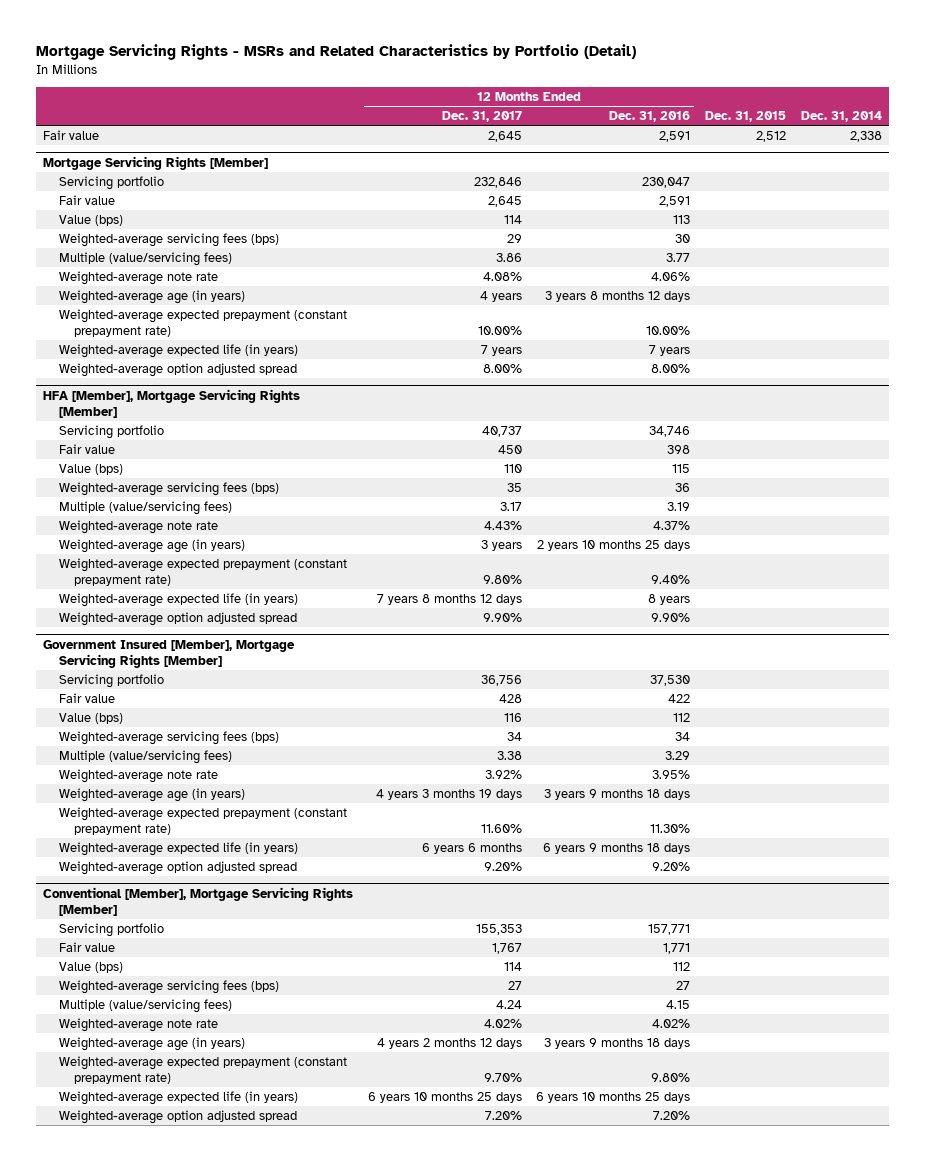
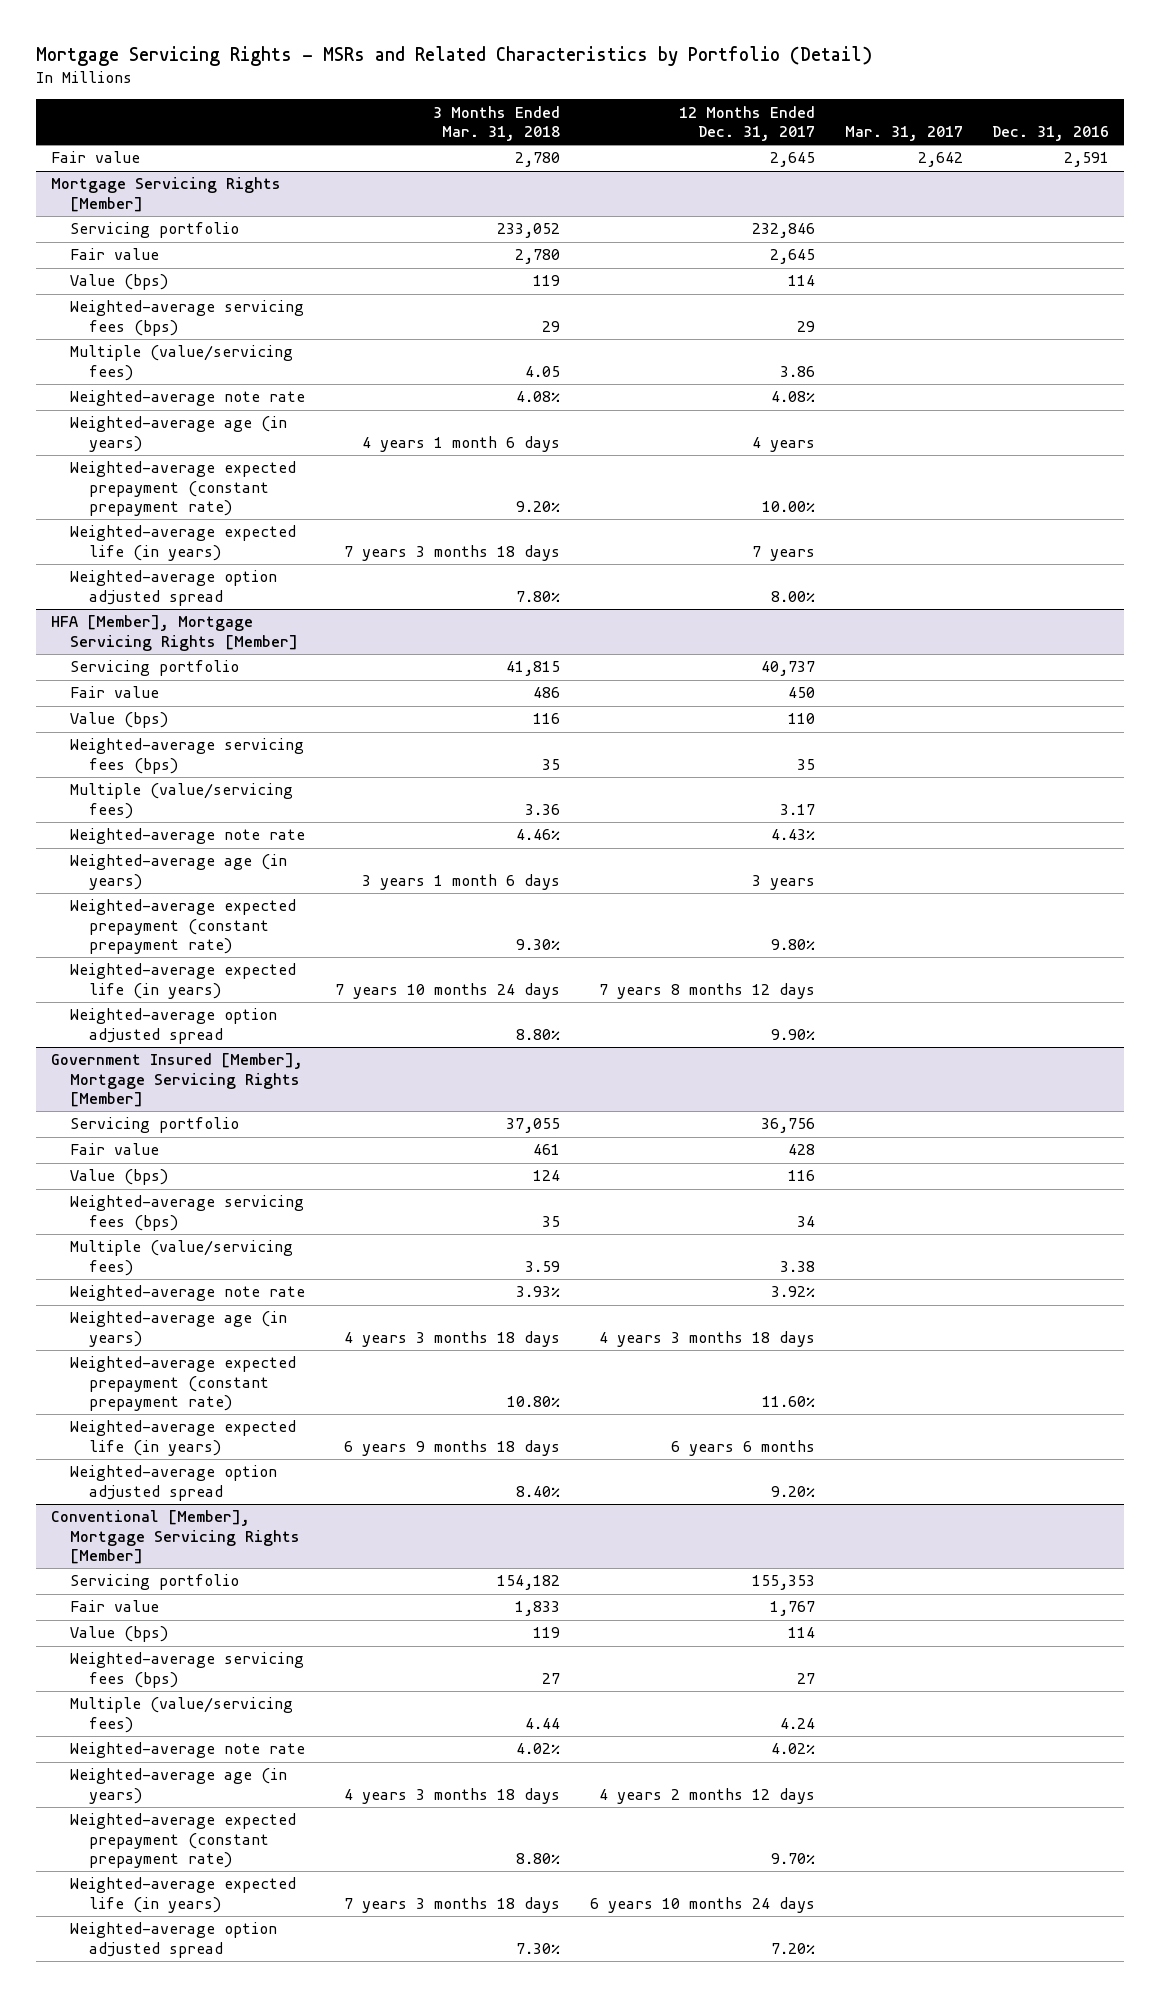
- | 12 Months Ended Dec. 31, 2017 | 12 Months Ended Dec. 31, 2016 | Dec. 31, 2015 | Dec. 31, 2014
+ | 3 Months Ended Mar. 31, 2018 | 12 Months Ended Dec. 31, 2017 | Mar. 31, 2017 | Dec. 31, 2016
@ Government Insured [Member], Mortgage Servicing Rights [Member]
- Weighted-average age (in years) | 4 years 3 months 19 days | 3 years 9 months 18 days | |
+ Weighted-average age (in years) | 4 years 3 months 18 days | 4 years 3 months 18 days | |
@ Conventional [Member], Mortgage Servicing Rights [Member]
- Weighted-average expected life (in years) | 6 years 10 months 25 days | 6 years 10 months 25 days | |
+ Weighted-average expected life (in years) | 7 years 3 months 18 days | 6 years 10 months 24 days | |

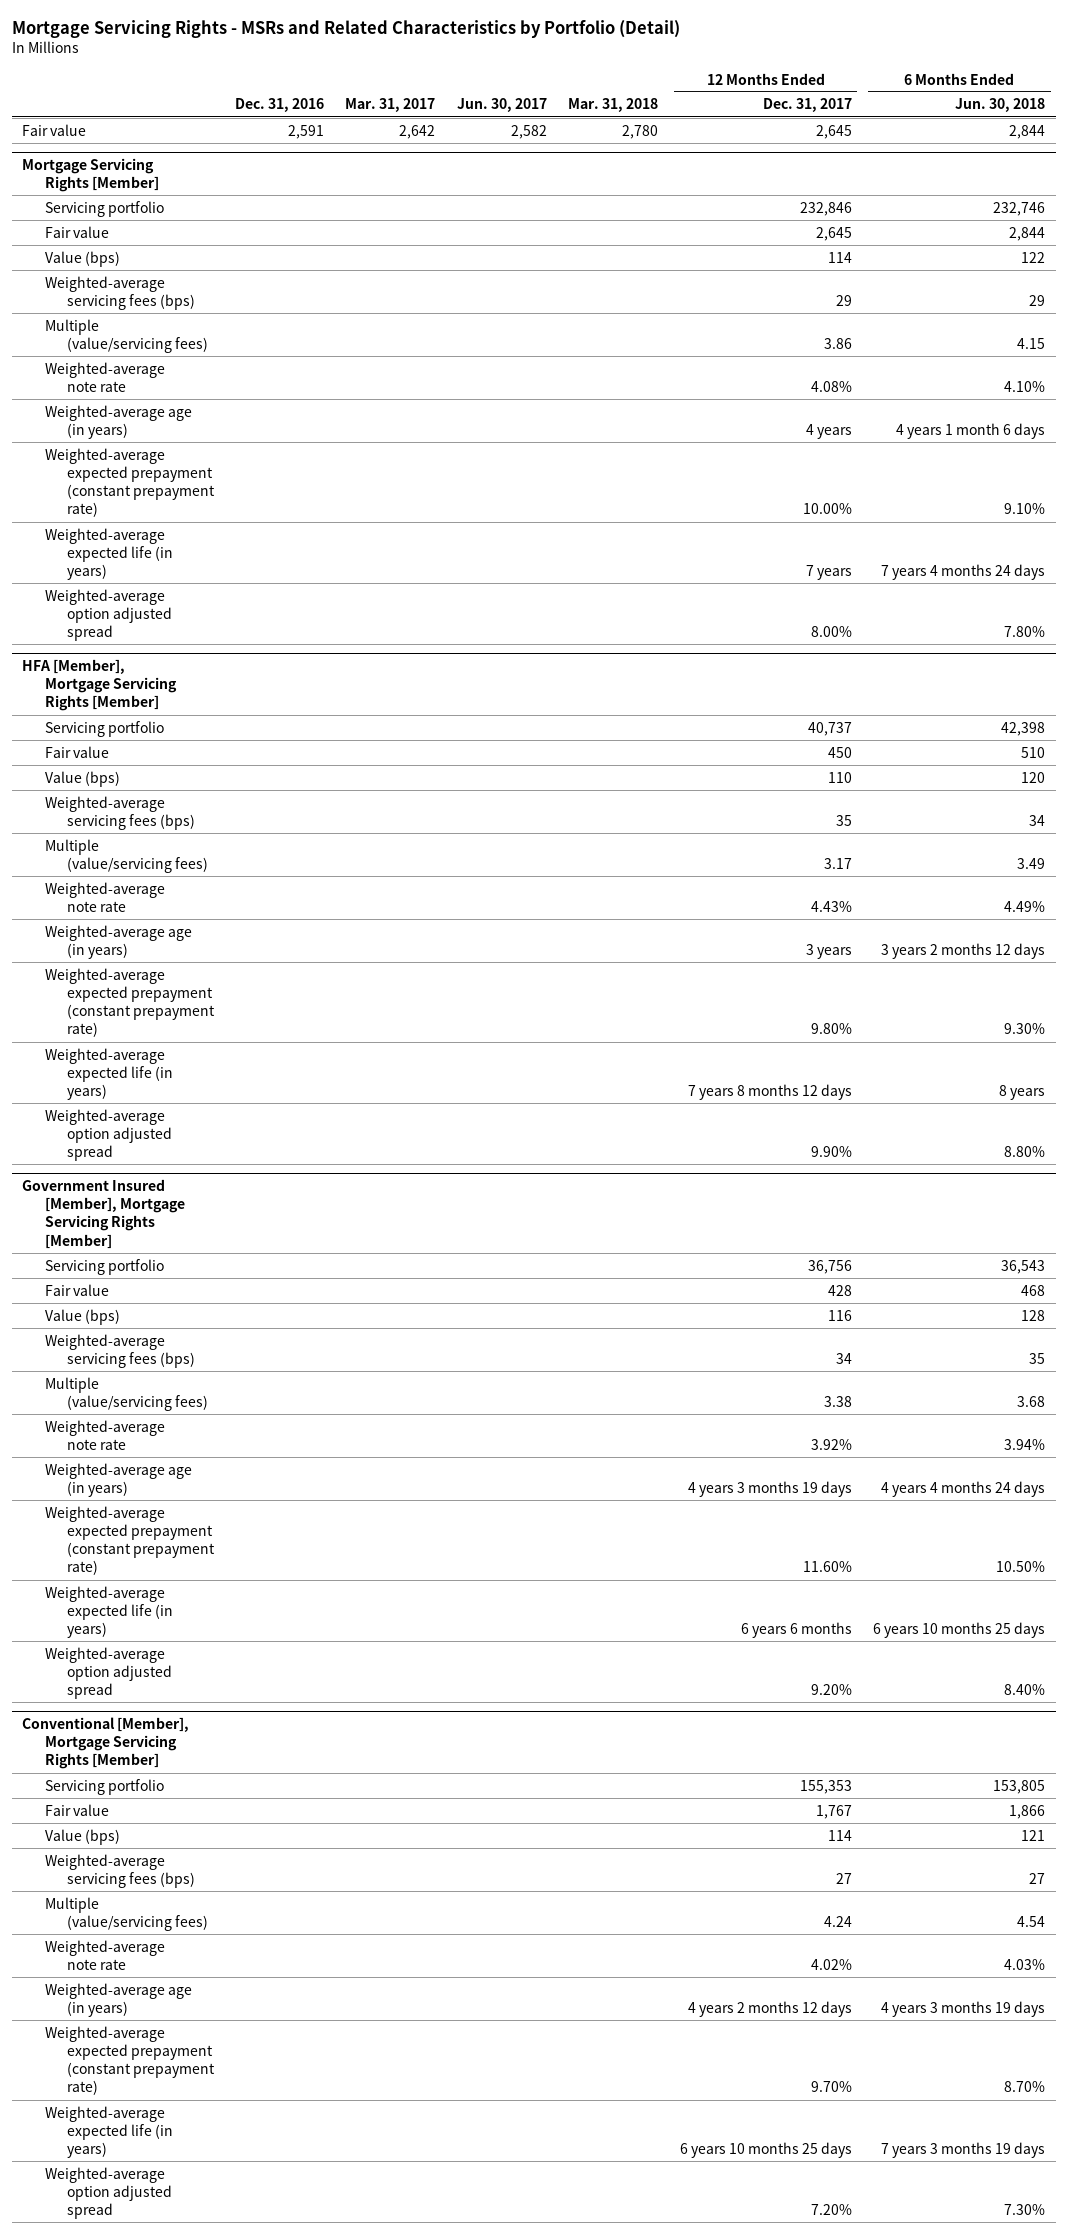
- | 3 Months Ended Mar. 31, 2018 | 12 Months Ended Dec. 31, 2017 | Mar. 31, 2017 | Dec. 31, 2016
+ | Dec. 31, 2016 | Mar. 31, 2017 | Jun. 30, 2017 | Mar. 31, 2018 | 12 Months Ended Dec. 31, 2017 | 6 Months Ended Jun. 30, 2018
@ Government Insured [Member], Mortgage Servicing Rights [Member]
- Weighted-average age (in years) | 4 years 3 months 18 days | 4 years 3 months 18 days | |
+ Weighted-average age (in years) | | | | | 4 years 3 months 19 days | 4 years 4 months 24 days
@ Conventional [Member], Mortgage Servicing Rights [Member]
- Weighted-average expected life (in years) | 7 years 3 months 18 days | 6 years 10 months 24 days | |
+ Weighted-average expected life (in years) | | | | | 6 years 10 months 25 days | 7 years 3 months 19 days

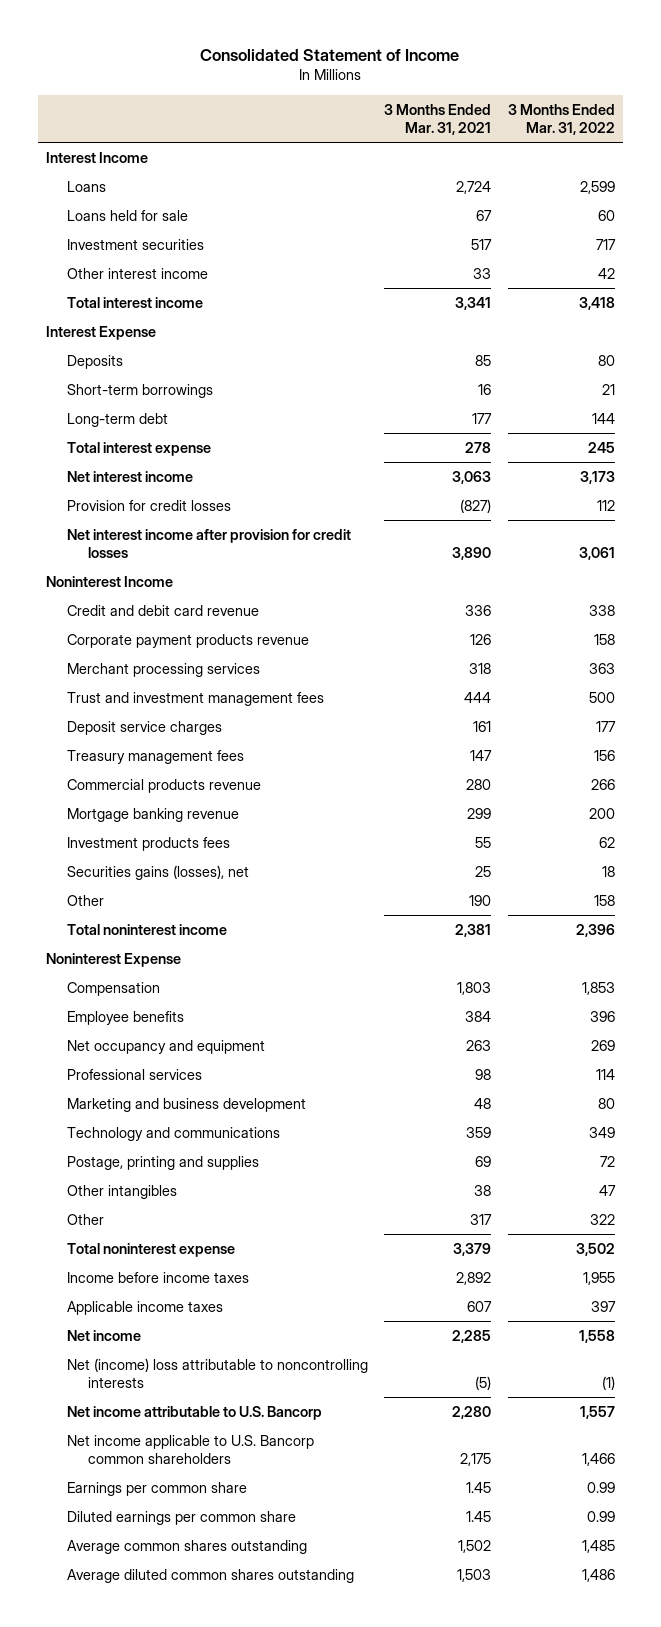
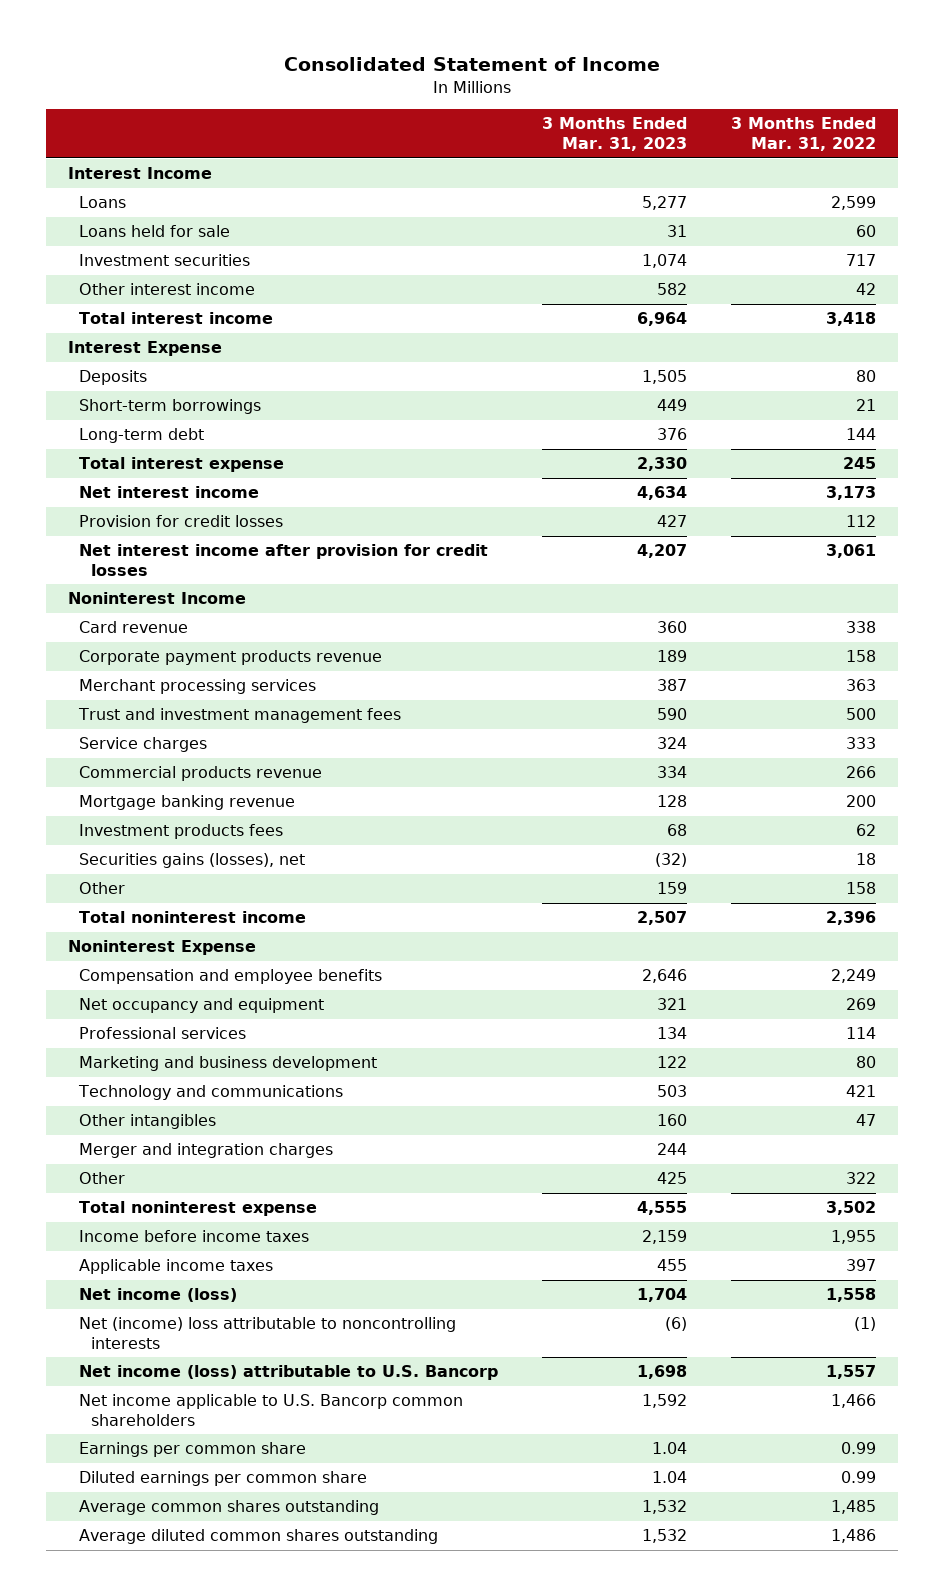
- | 3 Months Ended Mar. 31, 2021 | 3 Months Ended Mar. 31, 2022
+ | 3 Months Ended Mar. 31, 2023 | 3 Months Ended Mar. 31, 2022
- Credit and debit card revenue | 336 | 338
+ Card revenue | 360 | 338
- Deposit service charges | 161 | 177
- Treasury management fees | 147 | 156
+ Service charges | 324 | 333
- Compensation | 1,803 | 1,853
- Employee benefits | 384 | 396
+ Compensation and employee benefits | 2,646 | 2,249
- Technology and communications | 359 | 349
- Postage, printing and supplies | 69 | 72
+ Technology and communications | 503 | 421
+ Merger and integration charges | 244 |
- Net income | 2,285 | 1,558
+ Net income (loss) | 1,704 | 1,558
- Net income attributable to U.S. Bancorp | 2,280 | 1,557
+ Net income (loss) attributable to U.S. Bancorp | 1,698 | 1,557

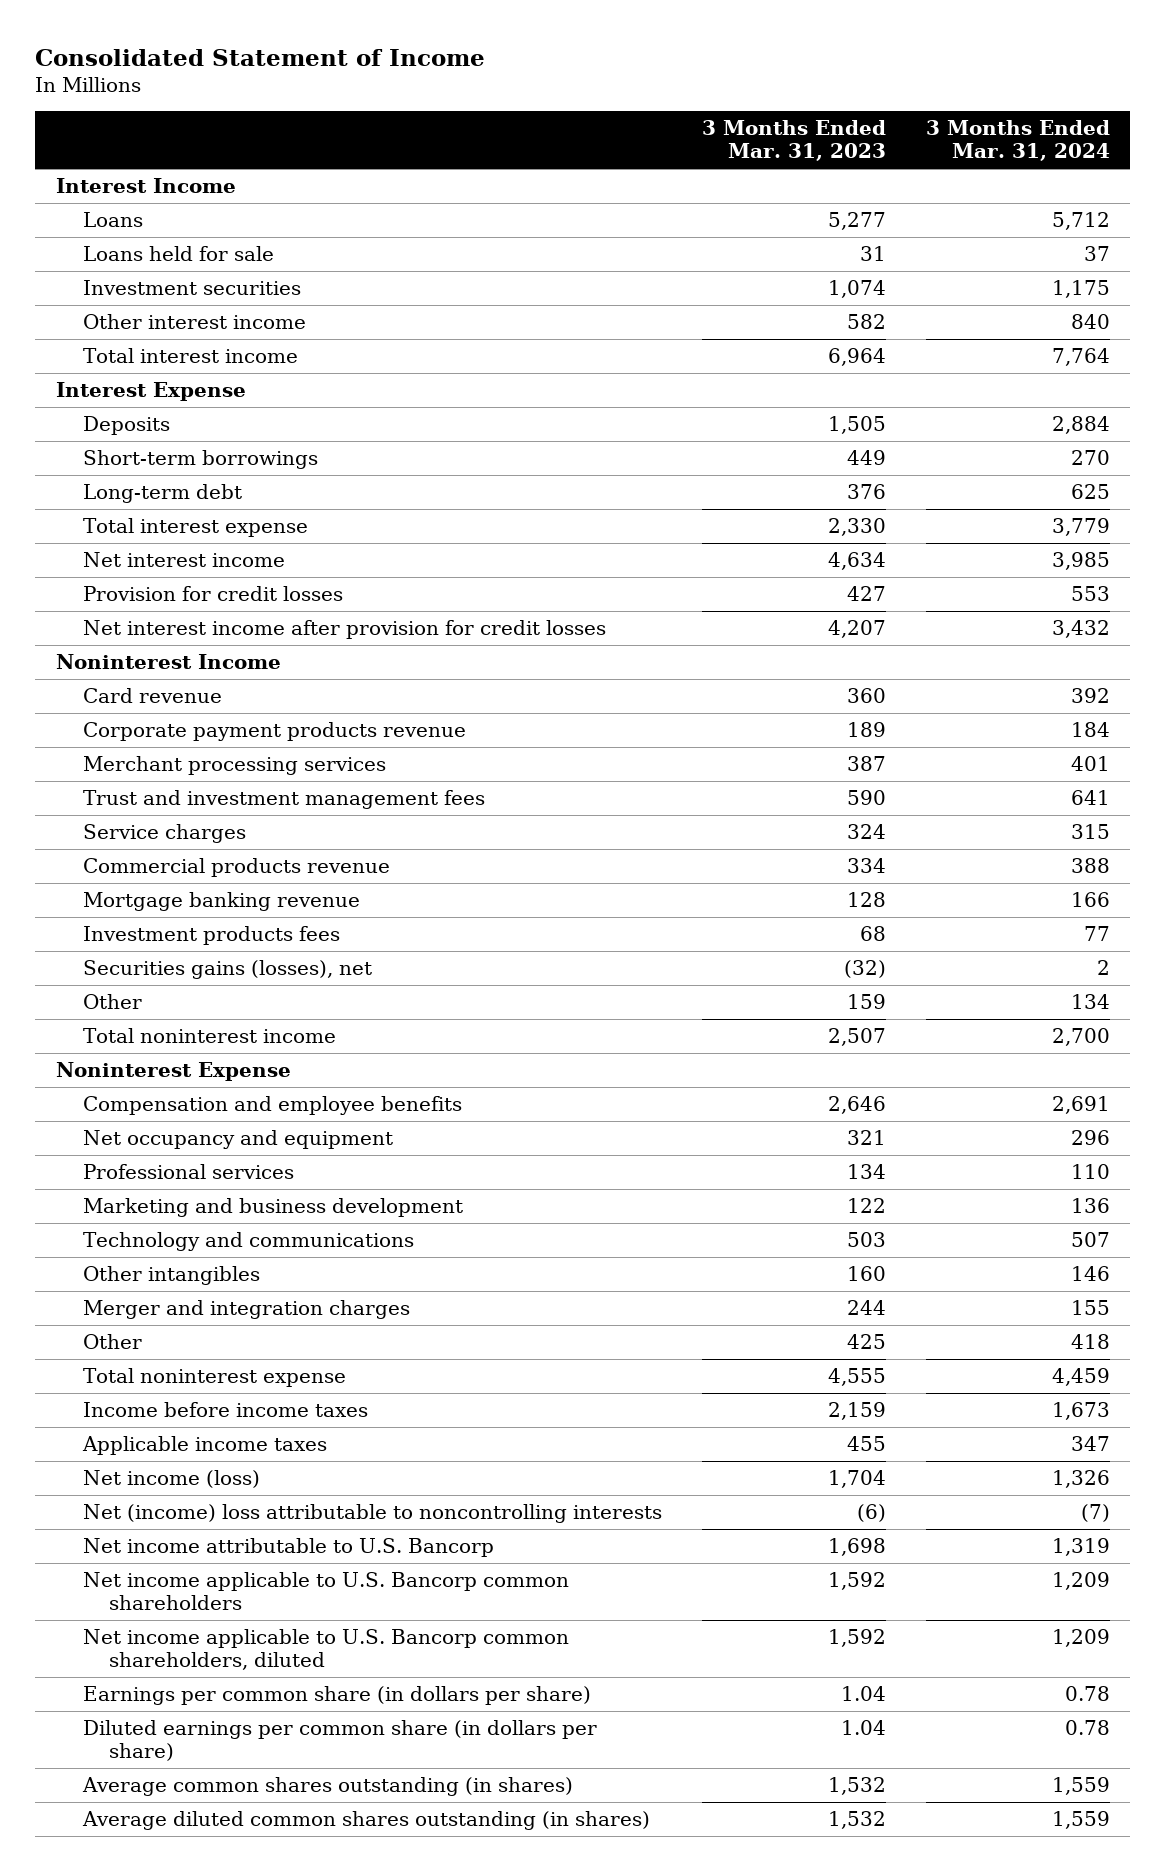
- | 3 Months Ended Mar. 31, 2023 | 3 Months Ended Mar. 31, 2022
+ | 3 Months Ended Mar. 31, 2023 | 3 Months Ended Mar. 31, 2024
- Net income (loss) attributable to U.S. Bancorp | 1,698 | 1,557
+ Net income attributable to U.S. Bancorp | 1,698 | 1,319
- Earnings per common share | 1.04 | 0.99
- Diluted earnings per common share | 1.04 | 0.99
- Average common shares outstanding | 1,532 | 1,485
- Average diluted common shares outstanding | 1,532 | 1,486
+ Net income applicable to U.S. Bancorp common shareholders, diluted | 1,592 | 1,209
+ Earnings per common share (in dollars per share) | 1.04 | 0.78
+ Diluted earnings per common share (in dollars per share) | 1.04 | 0.78
+ Average common shares outstanding (in shares) | 1,532 | 1,559
+ Average diluted common shares outstanding (in shares) | 1,532 | 1,559

